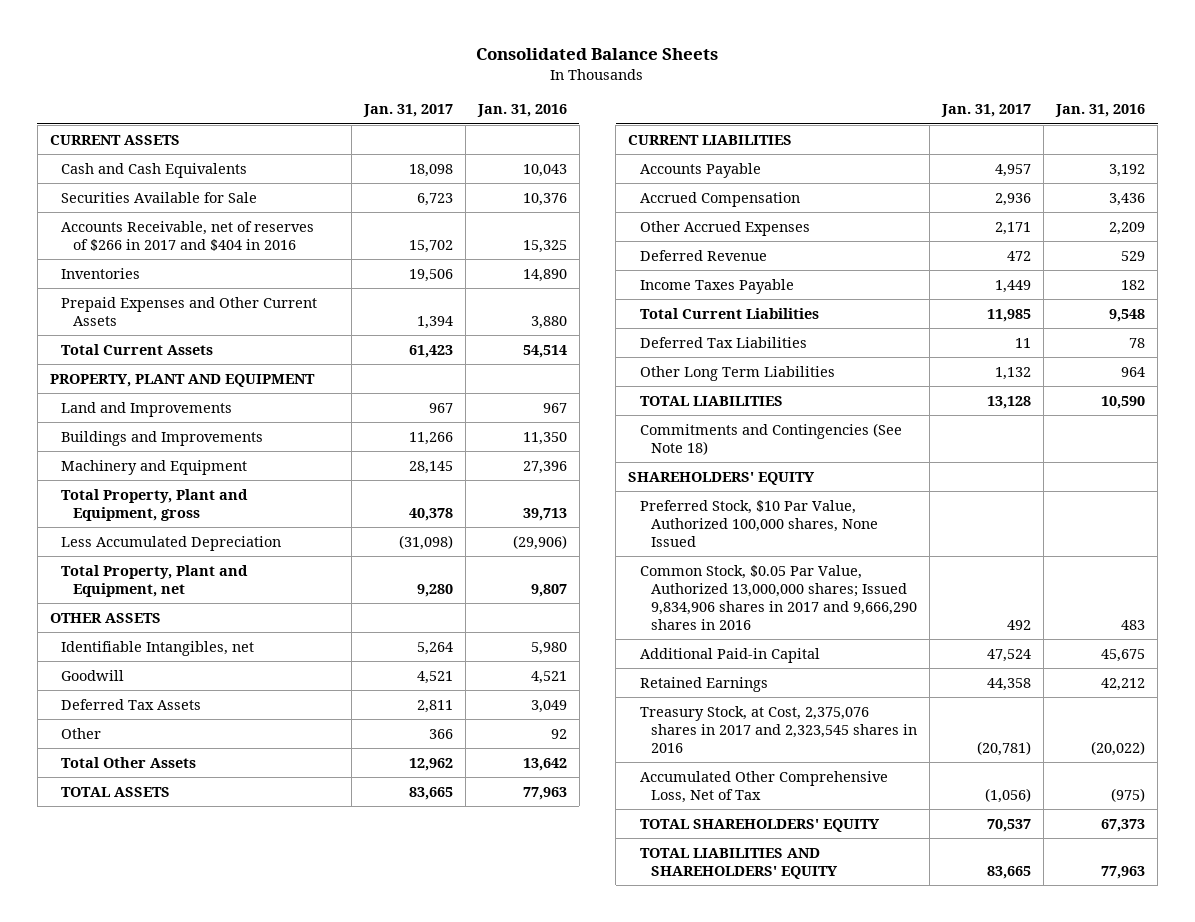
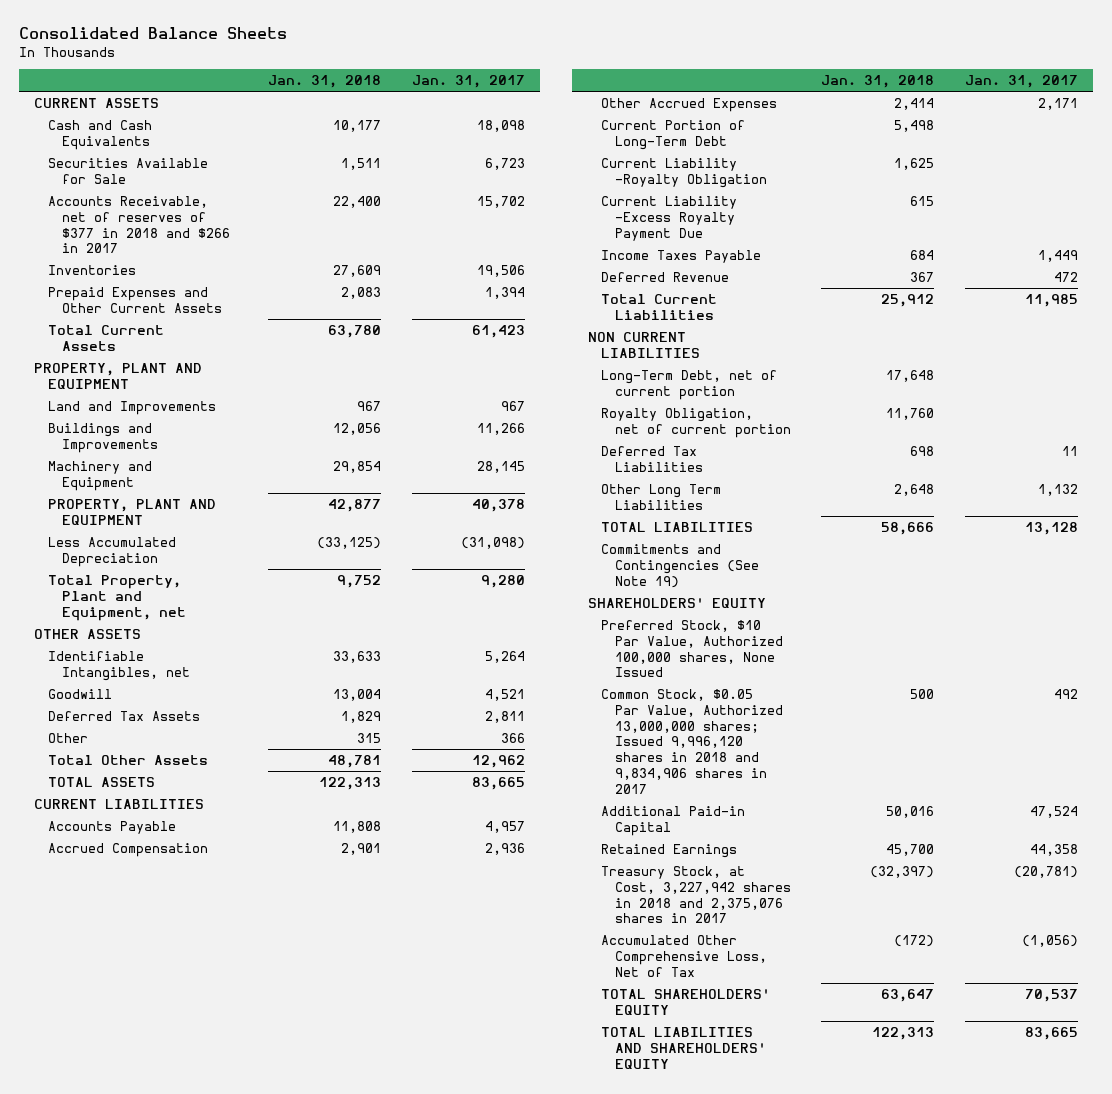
- | Jan. 31, 2017 | Jan. 31, 2016
+ | Jan. 31, 2018 | Jan. 31, 2017
- Accounts Receivable, net of reserves of $266 in 2017 and $404 in 2016 | 15,702 | 15,325
+ Accounts Receivable, net of reserves of $377 in 2018 and $266 in 2017 | 22,400 | 15,702
- Total Property, Plant and Equipment, gross | 40,378 | 39,713
+ PROPERTY, PLANT AND EQUIPMENT | 42,877 | 40,378
+ Current Portion of Long-Term Debt | 5,498 |
+ Current Liability -Royalty Obligation | 1,625 |
+ Current Liability -Excess Royalty Payment Due | 615 |
moved down: Deferred Revenue | 367 | 472
+ NON CURRENT LIABILITIES
+ Long-Term Debt, net of current portion | 17,648 |
+ Royalty Obligation, net of current portion | 11,760 |
- Commitments and Contingencies (See Note 18)
+ Commitments and Contingencies (See Note 19)
- Common Stock, $0.05 Par Value, Authorized 13,000,000 shares; Issued 9,834,906 shares in 2017 and 9,666,290 shares in 2016 | 492 | 483
+ Common Stock, $0.05 Par Value, Authorized 13,000,000 shares; Issued 9,996,120 shares in 2018 and 9,834,906 shares in 2017 | 500 | 492
- Treasury Stock, at Cost, 2,375,076 shares in 2017 and 2,323,545 shares in 2016 | (20,781) | (20,022)
+ Treasury Stock, at Cost, 3,227,942 shares in 2018 and 2,375,076 shares in 2017 | (32,397) | (20,781)

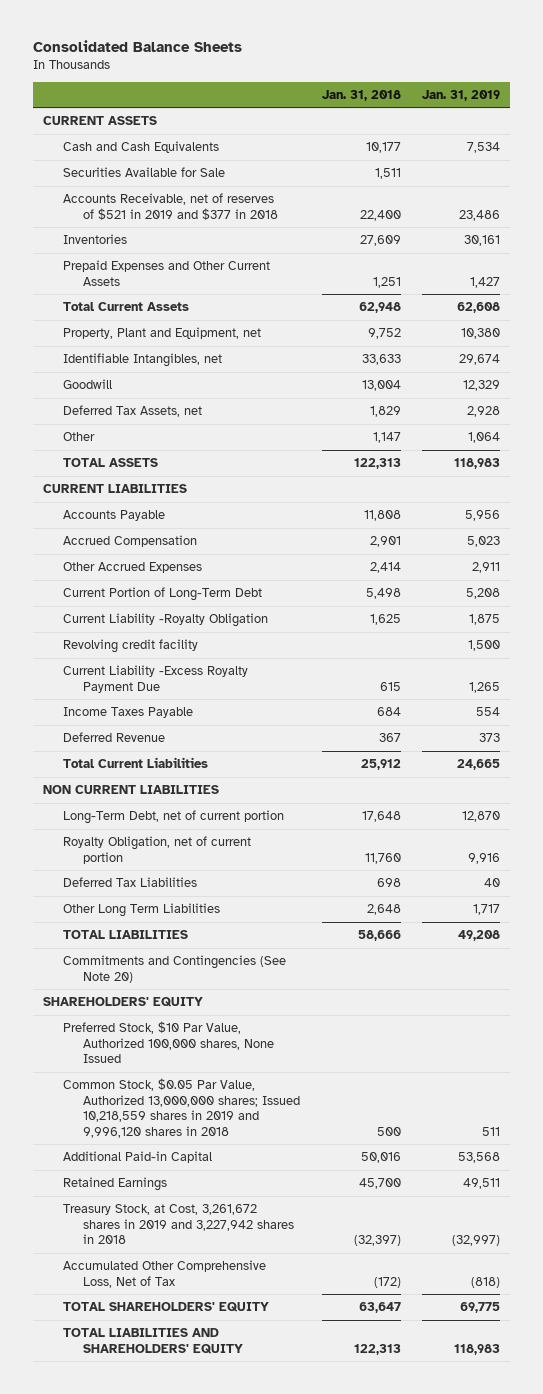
- | Jan. 31, 2018 | Jan. 31, 2017
+ | Jan. 31, 2018 | Jan. 31, 2019
- Accounts Receivable, net of reserves of $377 in 2018 and $266 in 2017 | 22,400 | 15,702
+ Accounts Receivable, net of reserves of $521 in 2019 and $377 in 2018 | 22,400 | 23,486
- Prepaid Expenses and Other Current Assets | 2,083 | 1,394
- Total Current Assets | 63,780 | 61,423
- PROPERTY, PLANT AND EQUIPMENT
- Land and Improvements | 967 | 967
- Buildings and Improvements | 12,056 | 11,266
- Machinery and Equipment | 29,854 | 28,145
- PROPERTY, PLANT AND EQUIPMENT | 42,877 | 40,378
- Less Accumulated Depreciation | (33,125) | (31,098)
- Total Property, Plant and Equipment, net | 9,752 | 9,280
- OTHER ASSETS
+ Prepaid Expenses and Other Current Assets | 1,251 | 1,427
+ Total Current Assets | 62,948 | 62,608
+ Property, Plant and Equipment, net | 9,752 | 10,380
- Deferred Tax Assets | 1,829 | 2,811
- Other | 315 | 366
- Total Other Assets | 48,781 | 12,962
+ Deferred Tax Assets, net | 1,829 | 2,928
+ Other | 1,147 | 1,064
+ Revolving credit facility | | 1,500
- Commitments and Contingencies (See Note 19)
+ Commitments and Contingencies (See Note 20)
- Common Stock, $0.05 Par Value, Authorized 13,000,000 shares; Issued 9,996,120 shares in 2018 and 9,834,906 shares in 2017 | 500 | 492
+ Common Stock, $0.05 Par Value, Authorized 13,000,000 shares; Issued 10,218,559 shares in 2019 and 9,996,120 shares in 2018 | 500 | 511
- Treasury Stock, at Cost, 3,227,942 shares in 2018 and 2,375,076 shares in 2017 | (32,397) | (20,781)
+ Treasury Stock, at Cost, 3,261,672 shares in 2019 and 3,227,942 shares in 2018 | (32,397) | (32,997)

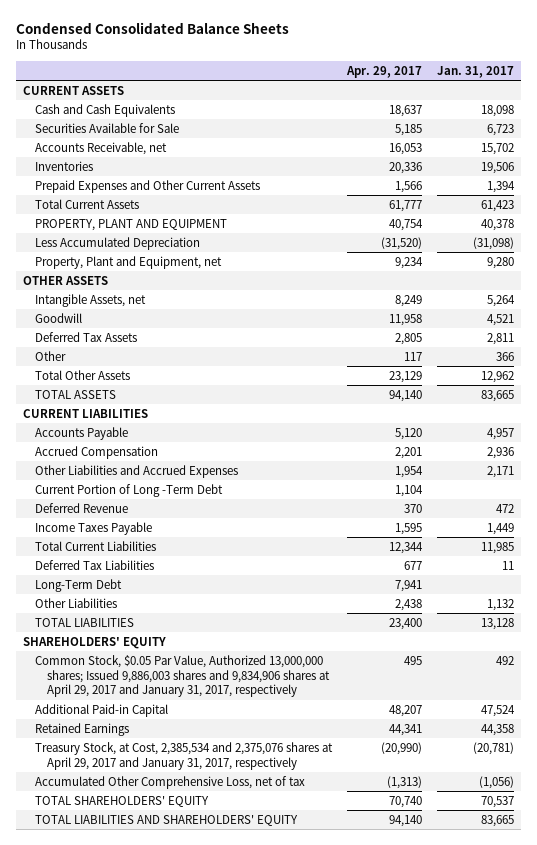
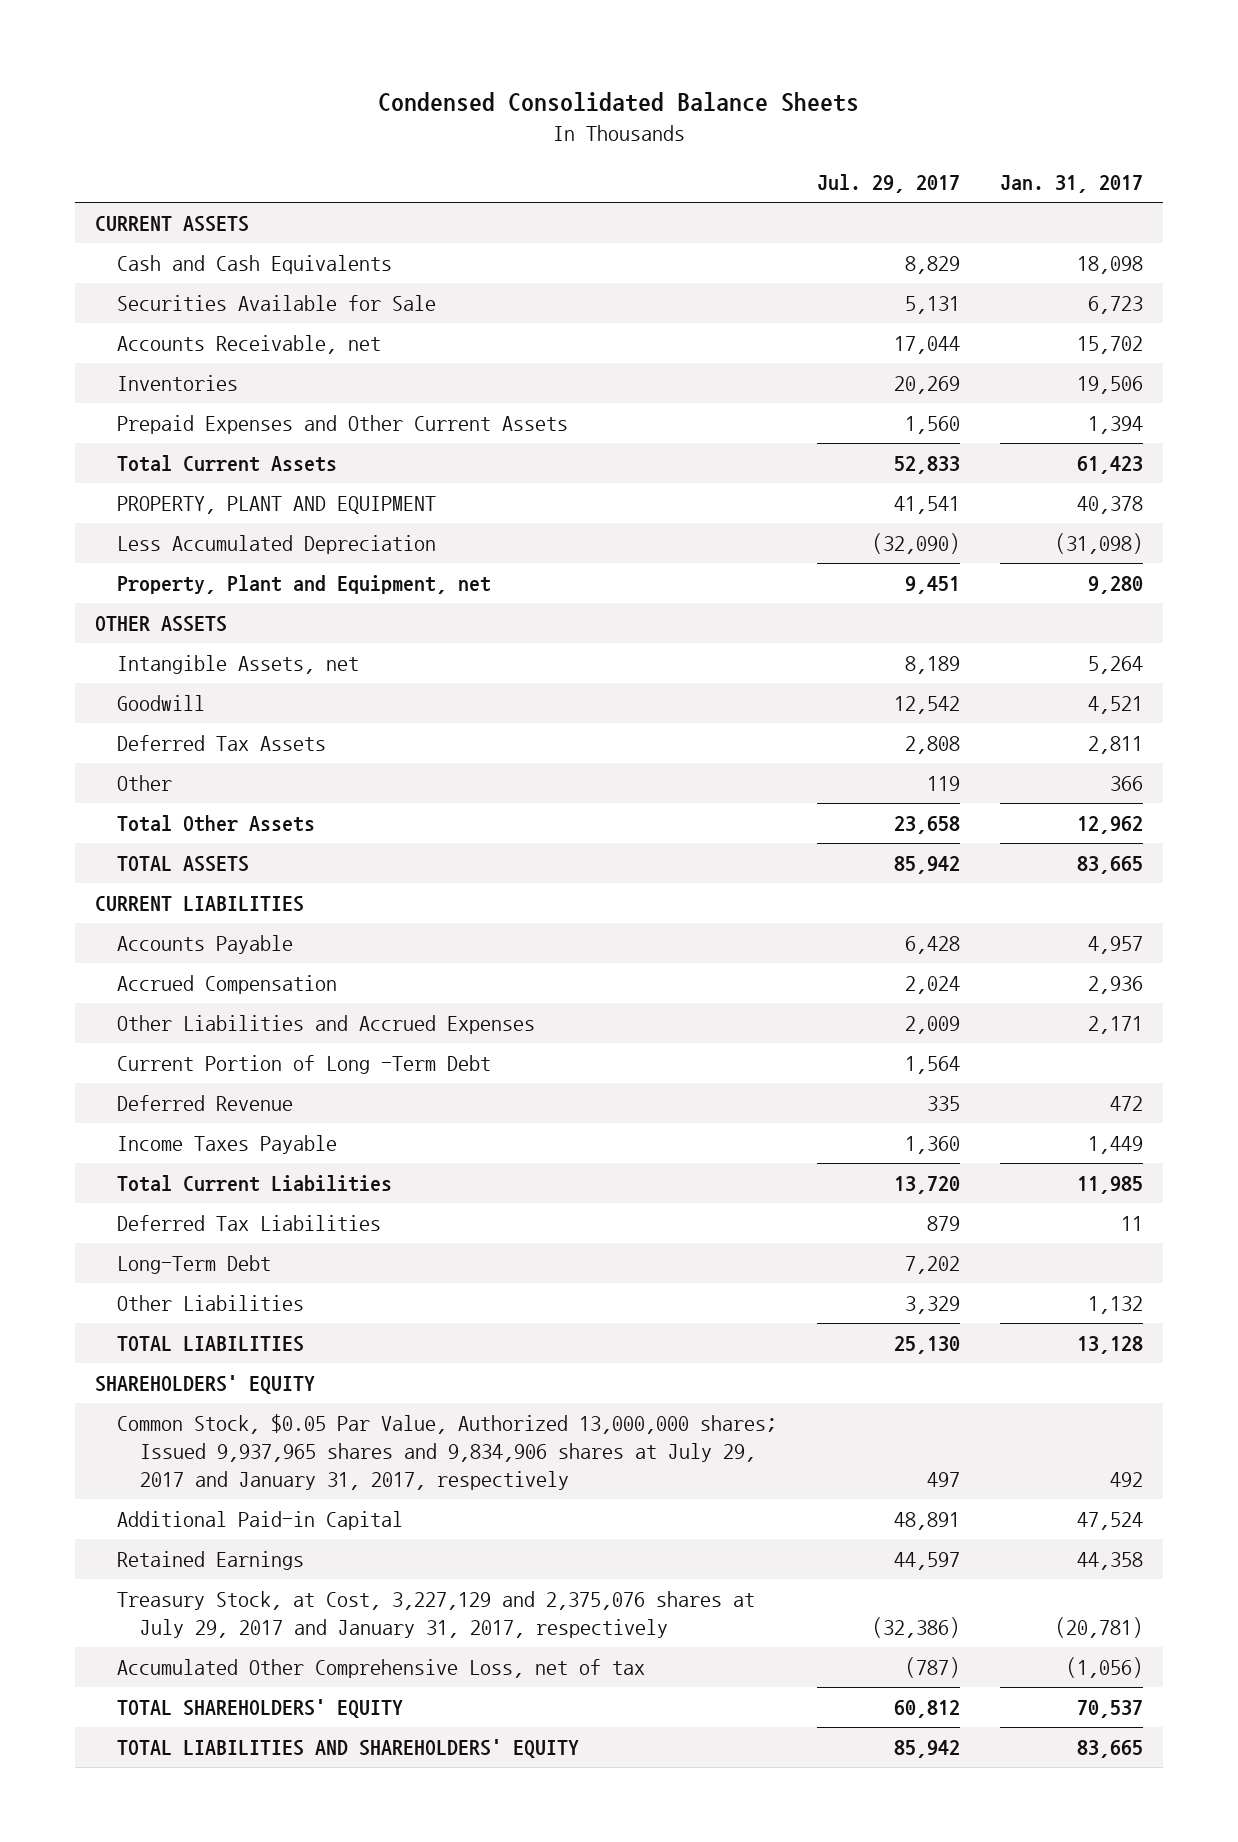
- | Apr. 29, 2017 | Jan. 31, 2017
+ | Jul. 29, 2017 | Jan. 31, 2017
- Common Stock, $0.05 Par Value, Authorized 13,000,000 shares; Issued 9,886,003 shares and 9,834,906 shares at April 29, 2017 and January 31, 2017, respectively | 495 | 492
+ Common Stock, $0.05 Par Value, Authorized 13,000,000 shares; Issued 9,937,965 shares and 9,834,906 shares at July 29, 2017 and January 31, 2017, respectively | 497 | 492
- Treasury Stock, at Cost, 2,385,534 and 2,375,076 shares at April 29, 2017 and January 31, 2017, respectively | (20,990) | (20,781)
+ Treasury Stock, at Cost, 3,227,129 and 2,375,076 shares at July 29, 2017 and January 31, 2017, respectively | (32,386) | (20,781)

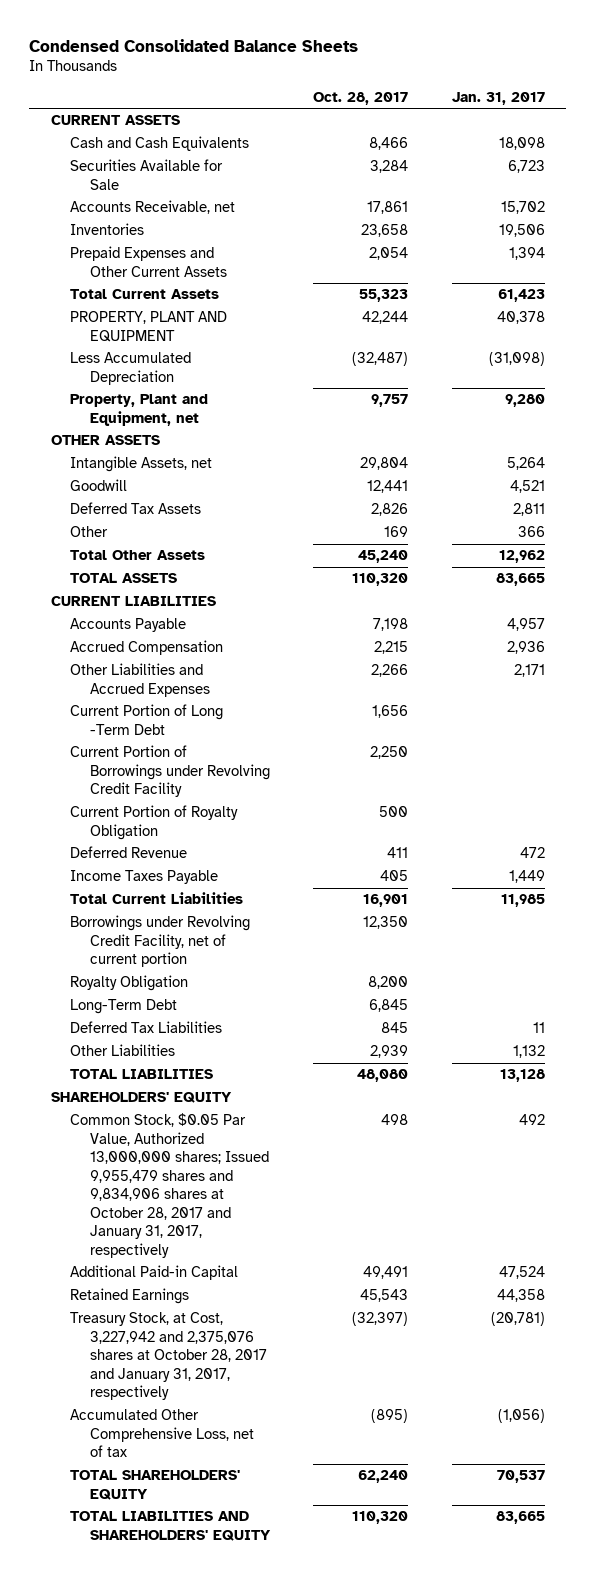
- | Jul. 29, 2017 | Jan. 31, 2017
+ | Oct. 28, 2017 | Jan. 31, 2017
+ Current Portion of Borrowings under Revolving Credit Facility | 2,250 |
+ Current Portion of Royalty Obligation | 500 |
+ Borrowings under Revolving Credit Facility, net of current portion | 12,350 |
+ Royalty Obligation | 8,200 |
moved down: Deferred Tax Liabilities | 845 | 11
- Common Stock, $0.05 Par Value, Authorized 13,000,000 shares; Issued 9,937,965 shares and 9,834,906 shares at July 29, 2017 and January 31, 2017, respectively | 497 | 492
+ Common Stock, $0.05 Par Value, Authorized 13,000,000 shares; Issued 9,955,479 shares and 9,834,906 shares at October 28, 2017 and January 31, 2017, respectively | 498 | 492
- Treasury Stock, at Cost, 3,227,129 and 2,375,076 shares at July 29, 2017 and January 31, 2017, respectively | (32,386) | (20,781)
+ Treasury Stock, at Cost, 3,227,942 and 2,375,076 shares at October 28, 2017 and January 31, 2017, respectively | (32,397) | (20,781)

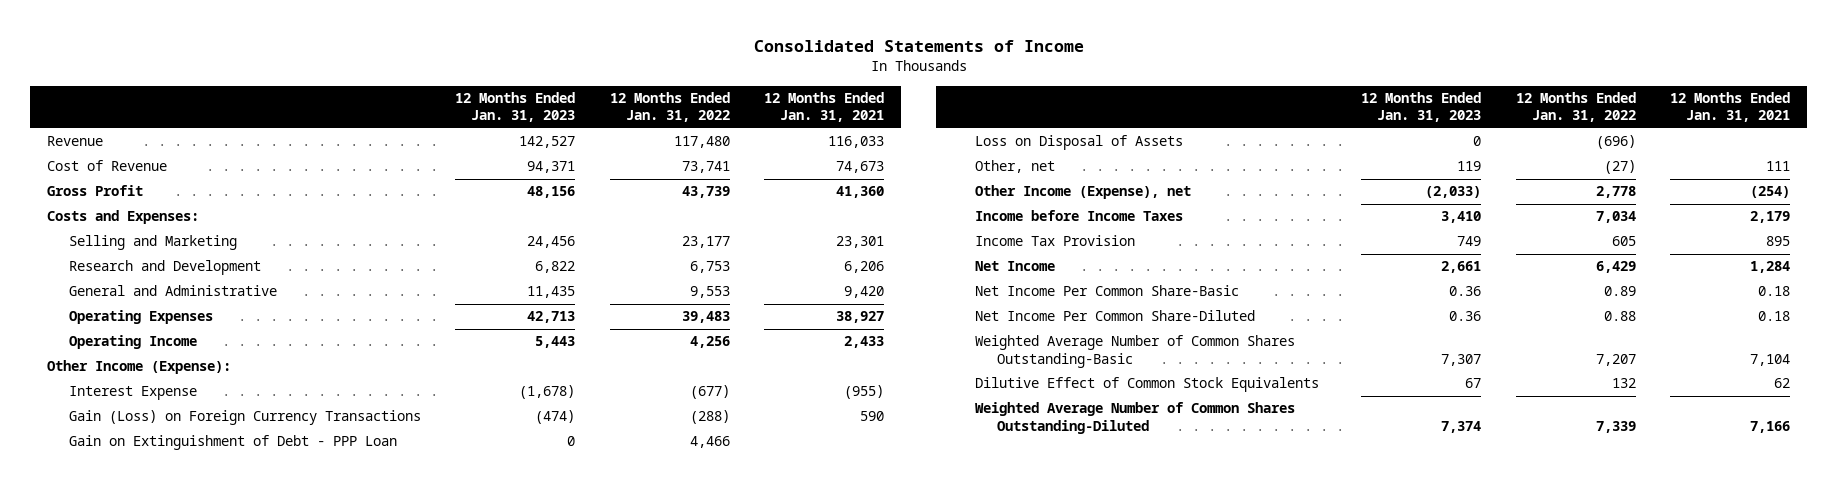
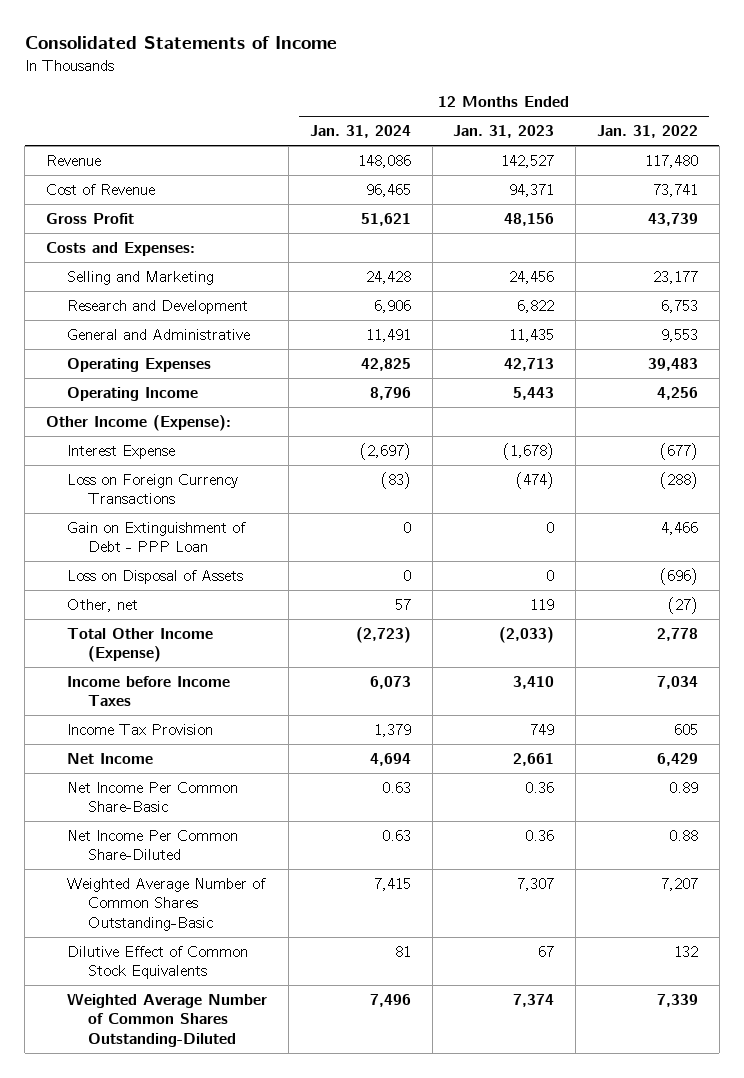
- | 12 Months Ended Jan. 31, 2023 | 12 Months Ended Jan. 31, 2022 | 12 Months Ended Jan. 31, 2021
+ | 12 Months Ended Jan. 31, 2024 | 12 Months Ended Jan. 31, 2023 | 12 Months Ended Jan. 31, 2022
- Gain (Loss) on Foreign Currency Transactions | (474) | (288) | 590
+ Loss on Foreign Currency Transactions | (83) | (474) | (288)
- Other Income (Expense), net | (2,033) | 2,778 | (254)
+ Total Other Income (Expense) | (2,723) | (2,033) | 2,778

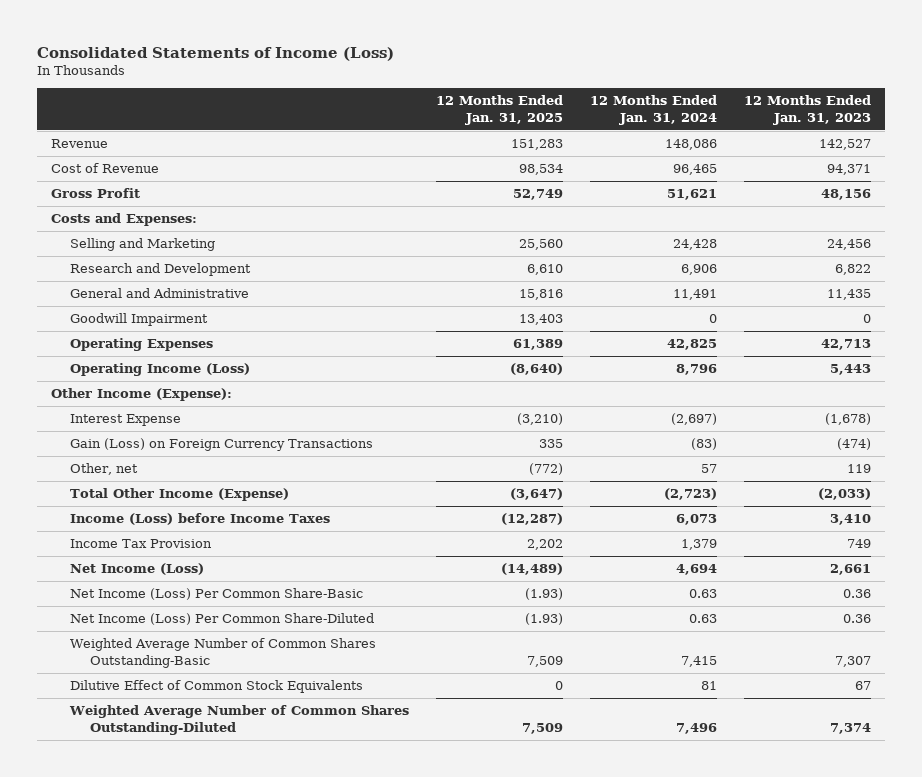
- Consolidated Statements of Income
+ Consolidated Statements of Income (Loss)
- | 12 Months Ended Jan. 31, 2024 | 12 Months Ended Jan. 31, 2023 | 12 Months Ended Jan. 31, 2022
+ | 12 Months Ended Jan. 31, 2025 | 12 Months Ended Jan. 31, 2024 | 12 Months Ended Jan. 31, 2023
+ Goodwill Impairment | 13,403 | 0 | 0
- Operating Income | 8,796 | 5,443 | 4,256
+ Operating Income (Loss) | (8,640) | 8,796 | 5,443
- Loss on Foreign Currency Transactions | (83) | (474) | (288)
- Gain on Extinguishment of Debt - PPP Loan | 0 | 0 | 4,466
- Loss on Disposal of Assets | 0 | 0 | (696)
+ Gain (Loss) on Foreign Currency Transactions | 335 | (83) | (474)
- Income before Income Taxes | 6,073 | 3,410 | 7,034
+ Income (Loss) before Income Taxes | (12,287) | 6,073 | 3,410
- Net Income | 4,694 | 2,661 | 6,429
- Net Income Per Common Share-Basic | 0.63 | 0.36 | 0.89
- Net Income Per Common Share-Diluted | 0.63 | 0.36 | 0.88
+ Net Income (Loss) | (14,489) | 4,694 | 2,661
+ Net Income (Loss) Per Common Share-Basic | (1.93) | 0.63 | 0.36
+ Net Income (Loss) Per Common Share-Diluted | (1.93) | 0.63 | 0.36

